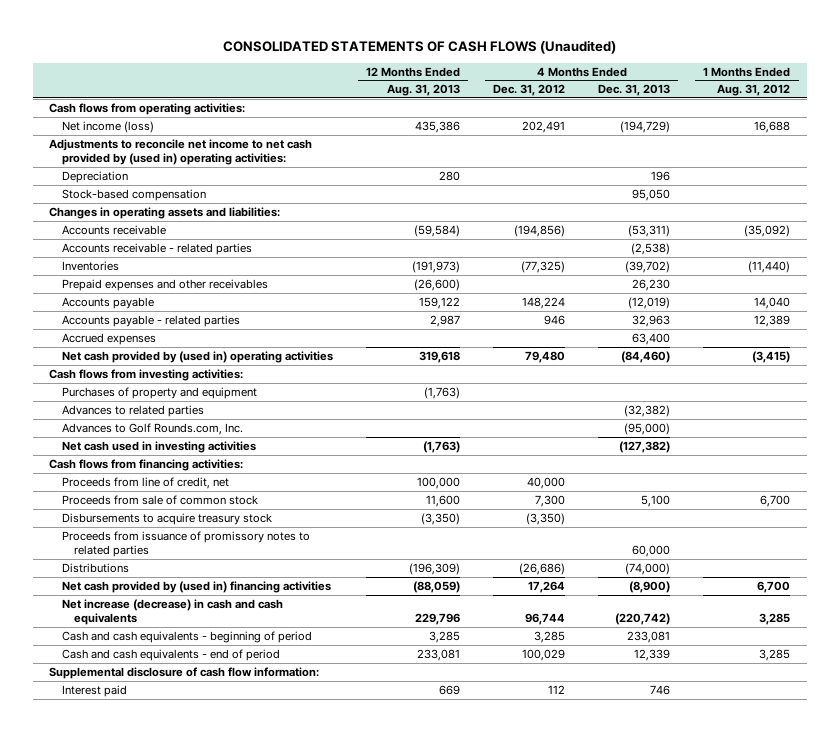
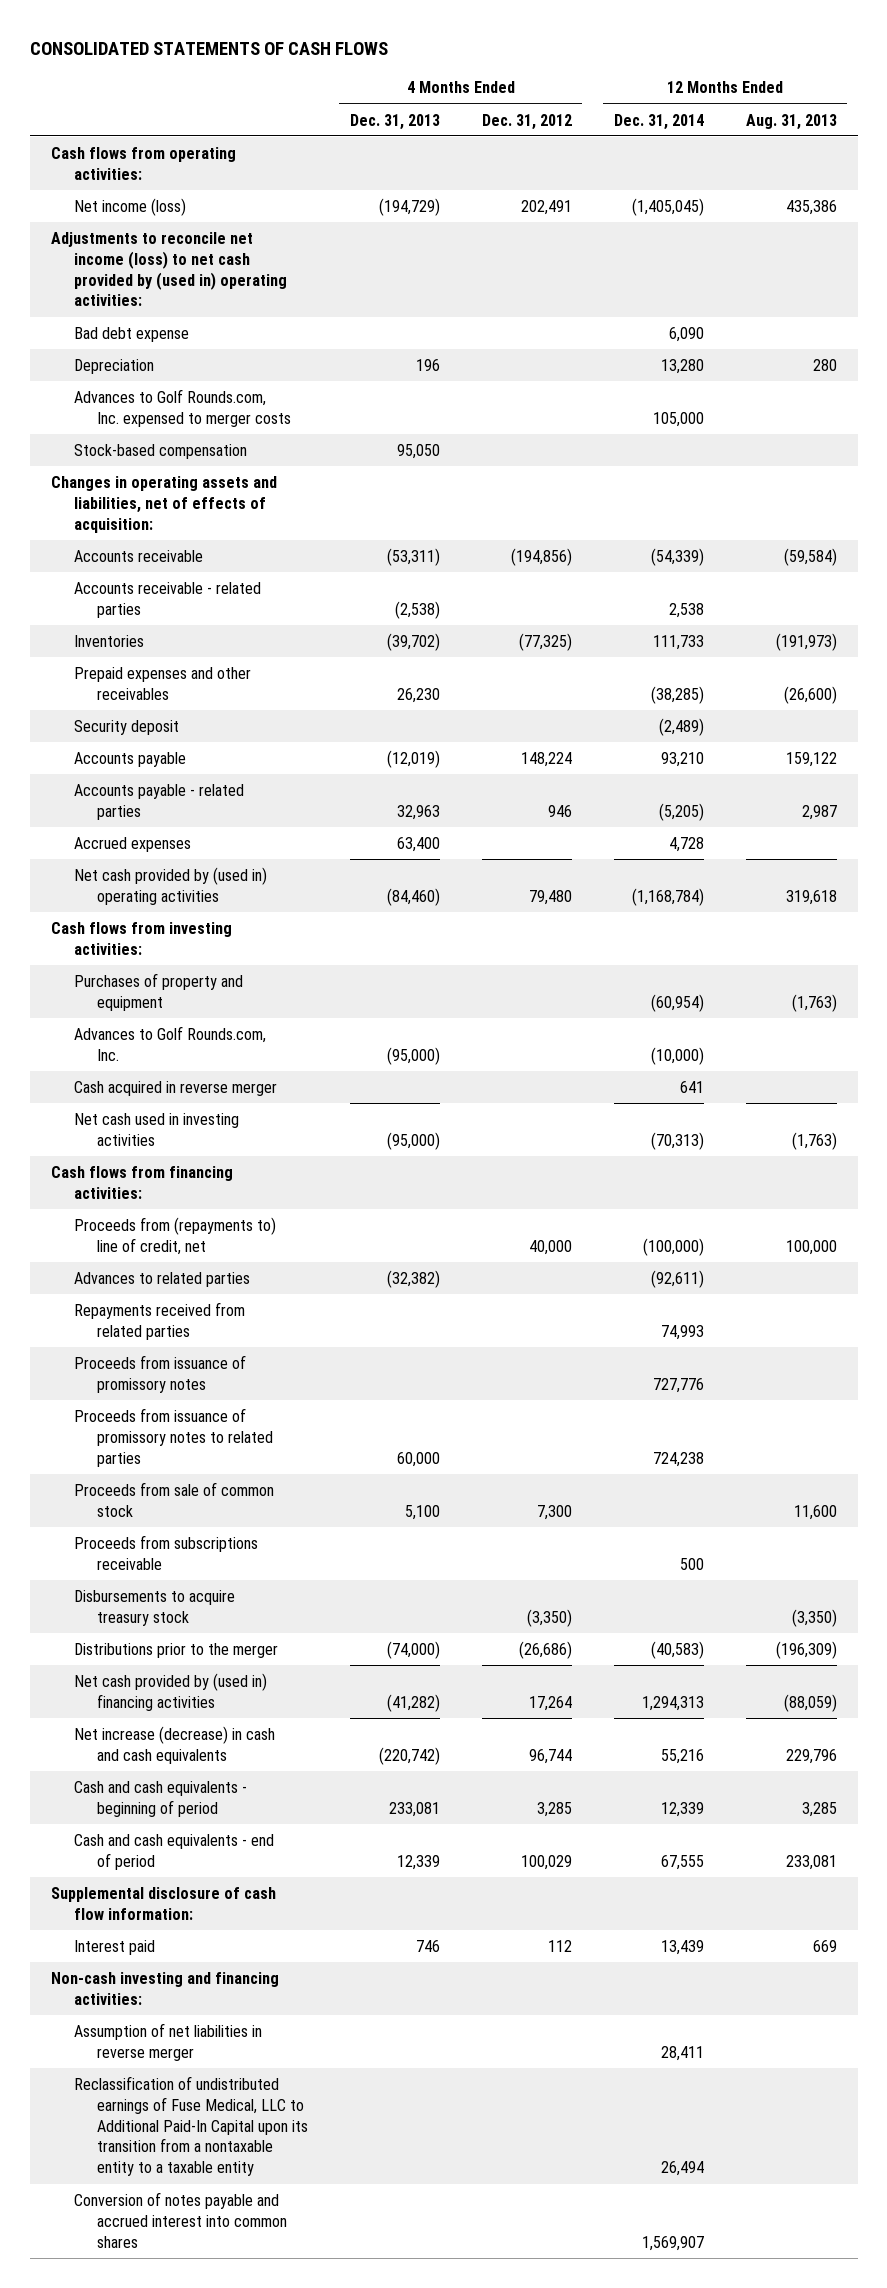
- CONSOLIDATED STATEMENTS OF CASH FLOWS (Unaudited)
+ CONSOLIDATED STATEMENTS OF CASH FLOWS
- | 12 Months Ended Aug. 31, 2013 | 4 Months Ended Dec. 31, 2012 | 4 Months Ended Dec. 31, 2013 | 1 Months Ended Aug. 31, 2012
+ | 4 Months Ended Dec. 31, 2013 | 4 Months Ended Dec. 31, 2012 | 12 Months Ended Dec. 31, 2014 | 12 Months Ended Aug. 31, 2013
- Adjustments to reconcile net income to net cash provided by (used in) operating activities:
+ Adjustments to reconcile net income (loss) to net cash provided by (used in) operating activities:
+ Bad debt expense | | | 6,090 |
+ Advances to Golf Rounds.com, Inc. expensed to merger costs | | | 105,000 |
- Changes in operating assets and liabilities:
+ Changes in operating assets and liabilities, net of effects of acquisition:
+ Security deposit | | | (2,489) |
- Net cash used in investing activities | (1,763) | | (127,382) |
+ Cash acquired in reverse merger | | | 641 |
+ Net cash used in investing activities | (95,000) | | (70,313) | (1,763)
- Proceeds from line of credit, net | 100,000 | 40,000 | |
+ Proceeds from (repayments to) line of credit, net | | 40,000 | (100,000) | 100,000
moved down: Advances to related parties | (32,382) | | (92,611) |
+ Repayments received from related parties | | | 74,993 |
+ Proceeds from issuance of promissory notes | | | 727,776 |
moved up: Proceeds from issuance of promissory notes to related parties | 60,000 | | 724,238 |
+ Proceeds from subscriptions receivable | | | 500 |
- Distributions | (196,309) | (26,686) | (74,000) |
- Net cash provided by (used in) financing activities | (88,059) | 17,264 | (8,900) | 6,700
+ Distributions prior to the merger | (74,000) | (26,686) | (40,583) | (196,309)
+ Net cash provided by (used in) financing activities | (41,282) | 17,264 | 1,294,313 | (88,059)
+ Non-cash investing and financing activities:
+ Assumption of net liabilities in reverse merger | | | 28,411 |
+ Reclassification of undistributed earnings of Fuse Medical, LLC to Additional Paid-In Capital upon its transition from a nontaxable entity to a taxable entity | | | 26,494 |
+ Conversion of notes payable and accrued interest into common shares | | | 1,569,907 |

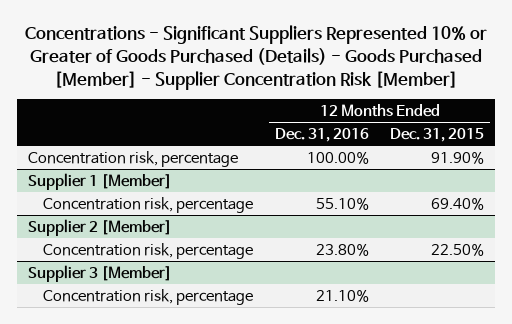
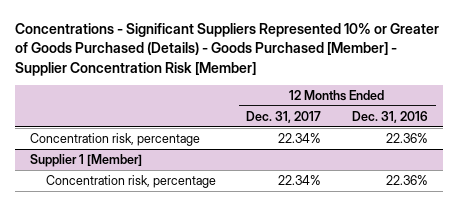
- | 12 Months Ended Dec. 31, 2016 | 12 Months Ended Dec. 31, 2015
+ | 12 Months Ended Dec. 31, 2017 | 12 Months Ended Dec. 31, 2016
- Concentration risk, percentage | 100.00% | 91.90%
+ Concentration risk, percentage | 22.34% | 22.36%
@ Supplier 1 [Member]
- Concentration risk, percentage | 55.10% | 69.40%
- Supplier 2 [Member]
- Concentration risk, percentage | 23.80% | 22.50%
- Supplier 3 [Member]
- Concentration risk, percentage | 21.10% |
@ Supplier 1 [Member]
+ Concentration risk, percentage | 22.34% | 22.36%

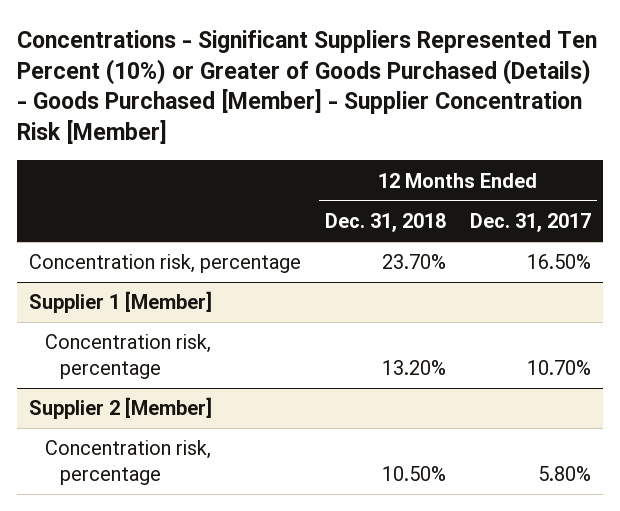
- Concentrations - Significant Suppliers Represented 10% or Greater of Goods Purchased (Details) - Goods Purchased [Member] - Supplier Concentration Risk [Member]
+ Concentrations - Significant Suppliers Represented Ten Percent (10%) or Greater of Goods Purchased (Details) - Goods Purchased [Member] - Supplier Concentration Risk [Member]
- | 12 Months Ended Dec. 31, 2017 | 12 Months Ended Dec. 31, 2016
+ | 12 Months Ended Dec. 31, 2018 | 12 Months Ended Dec. 31, 2017
- Concentration risk, percentage | 22.34% | 22.36%
+ Concentration risk, percentage | 23.70% | 16.50%
@ Supplier 1 [Member]
- Concentration risk, percentage | 22.34% | 22.36%
+ Concentration risk, percentage | 13.20% | 10.70%
+ Supplier 2 [Member]
+ Concentration risk, percentage | 10.50% | 5.80%

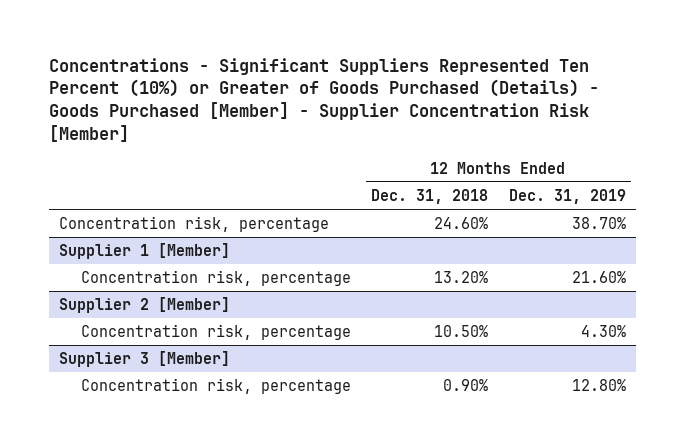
- | 12 Months Ended Dec. 31, 2018 | 12 Months Ended Dec. 31, 2017
+ | 12 Months Ended Dec. 31, 2018 | 12 Months Ended Dec. 31, 2019
- Concentration risk, percentage | 23.70% | 16.50%
+ Concentration risk, percentage | 24.60% | 38.70%
+ Supplier 3 [Member]
+ Concentration risk, percentage | 0.90% | 12.80%

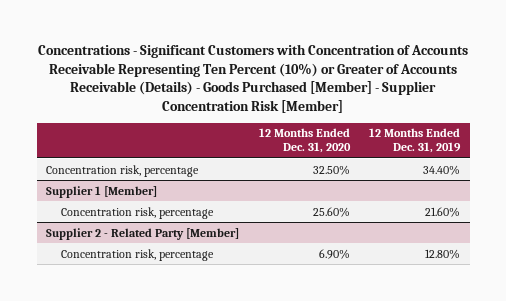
- Concentrations - Significant Suppliers Represented Ten Percent (10%) or Greater of Goods Purchased (Details) - Goods Purchased [Member] - Supplier Concentration Risk [Member]
+ Concentrations - Significant Customers with Concentration of Accounts Receivable Representing Ten Percent (10%) or Greater of Accounts Receivable (Details) - Goods Purchased [Member] - Supplier Concentration Risk [Member]
- | 12 Months Ended Dec. 31, 2018 | 12 Months Ended Dec. 31, 2019
+ | 12 Months Ended Dec. 31, 2020 | 12 Months Ended Dec. 31, 2019
- Concentration risk, percentage | 24.60% | 38.70%
+ Concentration risk, percentage | 32.50% | 34.40%
- Supplier 2 [Member]
- Concentration risk, percentage | 10.50% | 4.30%
- Supplier 3 [Member]
+ Supplier 2 - Related Party [Member]

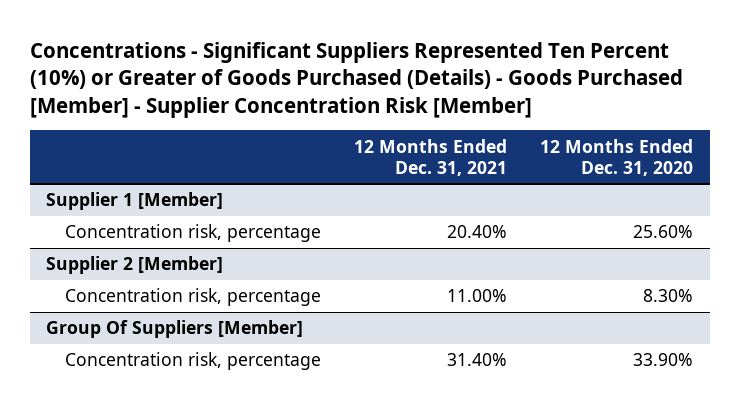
- Concentrations - Significant Customers with Concentration of Accounts Receivable Representing Ten Percent (10%) or Greater of Accounts Receivable (Details) - Goods Purchased [Member] - Supplier Concentration Risk [Member]
+ Concentrations - Significant Suppliers Represented Ten Percent (10%) or Greater of Goods Purchased (Details) - Goods Purchased [Member] - Supplier Concentration Risk [Member]
- | 12 Months Ended Dec. 31, 2020 | 12 Months Ended Dec. 31, 2019
+ | 12 Months Ended Dec. 31, 2021 | 12 Months Ended Dec. 31, 2020
- Concentration risk, percentage | 32.50% | 34.40%
- Supplier 2 - Related Party [Member]
- Concentration risk, percentage | 6.90% | 12.80%
+ Supplier 2 [Member]
+ Concentration risk, percentage | 11.00% | 8.30%
+ Group Of Suppliers [Member]
+ Concentration risk, percentage | 31.40% | 33.90%

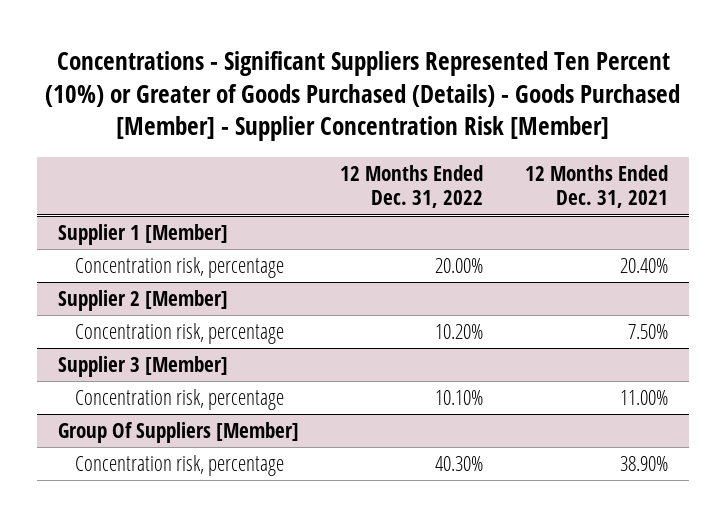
- | 12 Months Ended Dec. 31, 2021 | 12 Months Ended Dec. 31, 2020
+ | 12 Months Ended Dec. 31, 2022 | 12 Months Ended Dec. 31, 2021
@ Supplier 2 [Member]
+ Concentration risk, percentage | 10.20% | 7.50%
+ Supplier 3 [Member]
@ Group Of Suppliers [Member]
- Concentration risk, percentage | 31.40% | 33.90%
+ Concentration risk, percentage | 40.30% | 38.90%

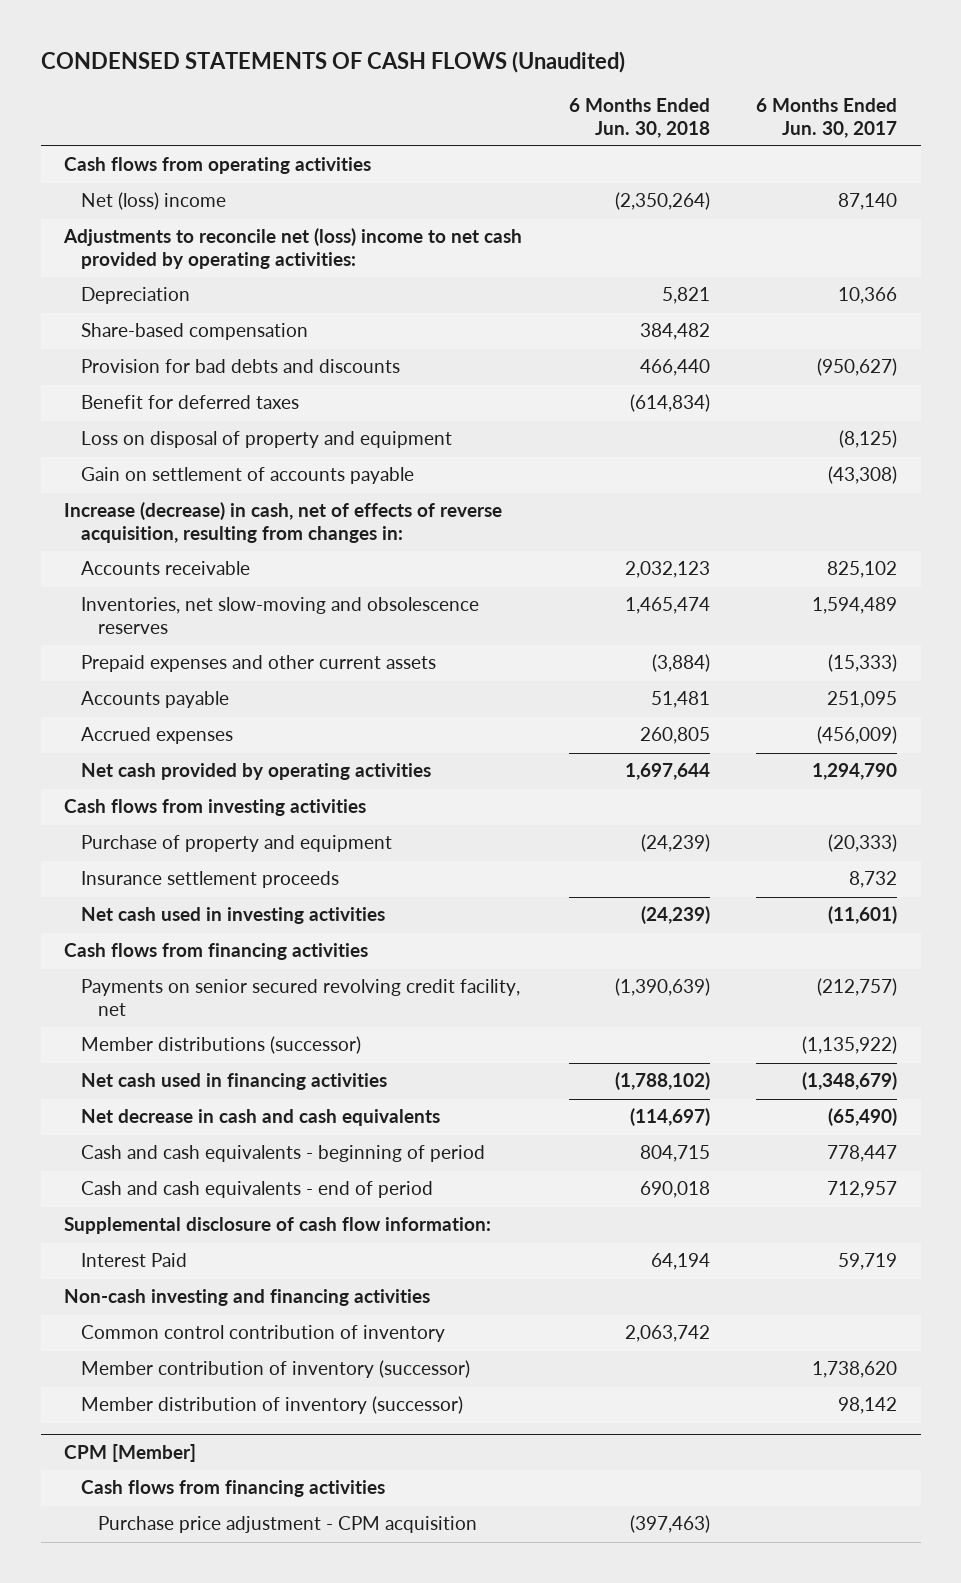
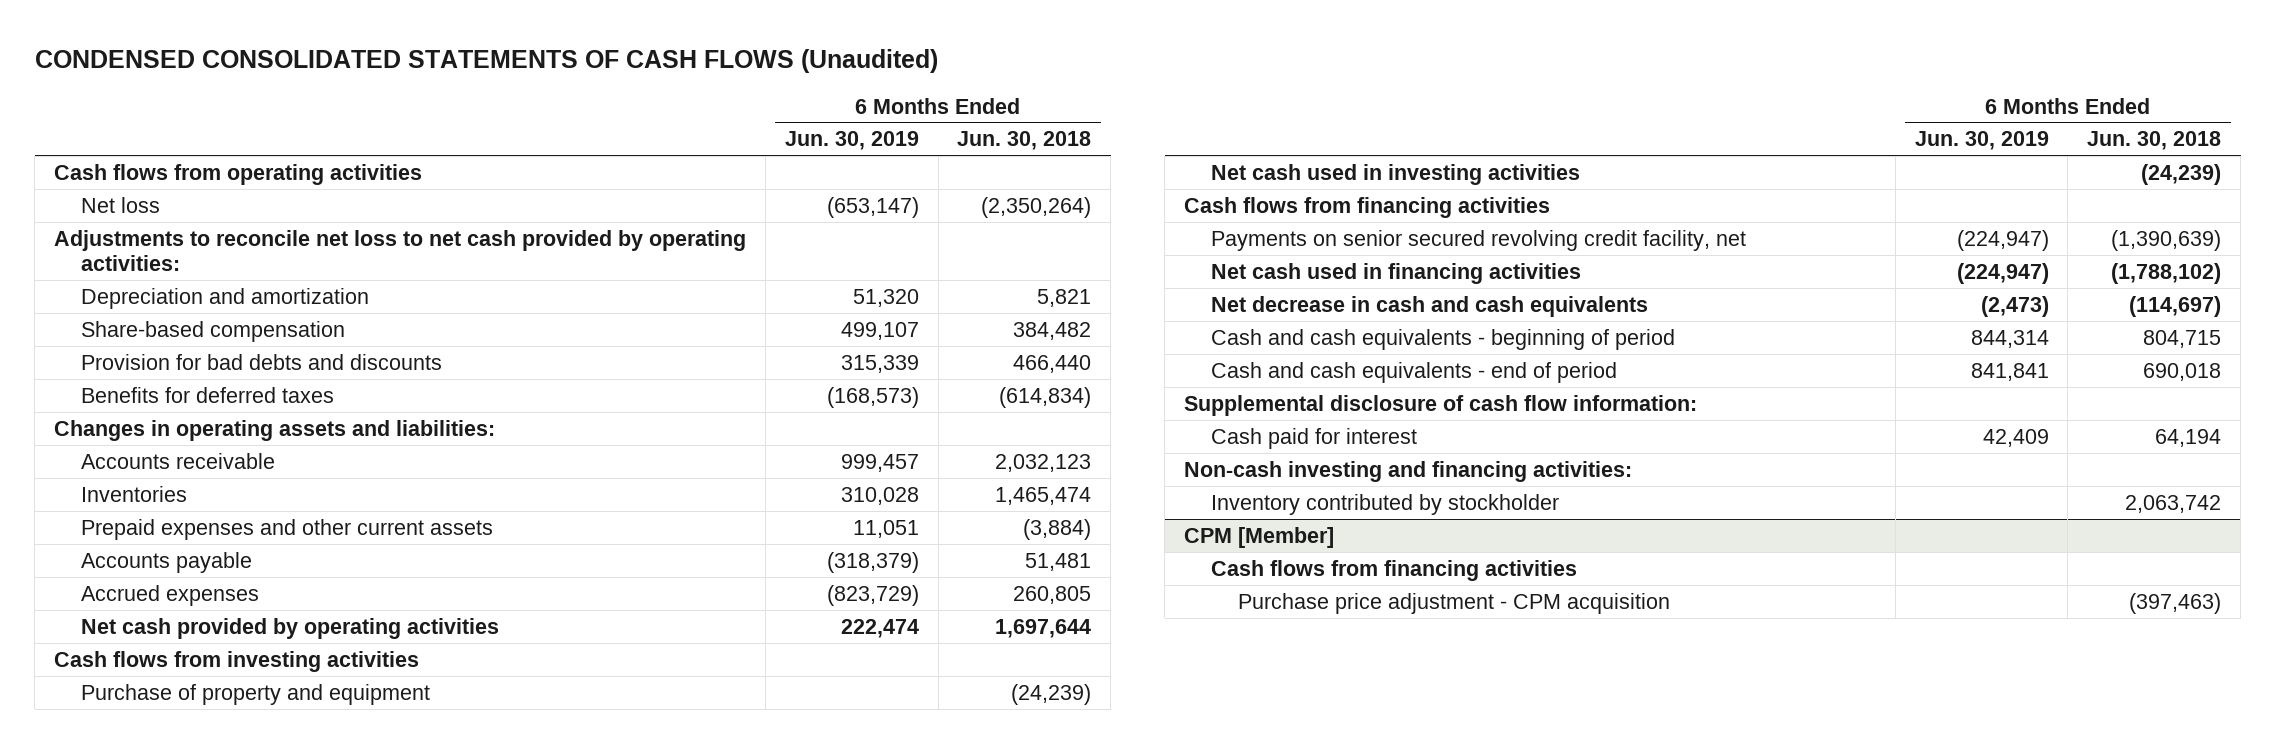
- CONDENSED STATEMENTS OF CASH FLOWS (Unaudited)
+ CONDENSED CONSOLIDATED STATEMENTS OF CASH FLOWS (Unaudited)
- | 6 Months Ended Jun. 30, 2018 | 6 Months Ended Jun. 30, 2017
+ | 6 Months Ended Jun. 30, 2019 | 6 Months Ended Jun. 30, 2018
- Net (loss) income | (2,350,264) | 87,140
- Adjustments to reconcile net (loss) income to net cash provided by operating activities:
- Depreciation | 5,821 | 10,366
+ Net loss | (653,147) | (2,350,264)
+ Adjustments to reconcile net loss to net cash provided by operating activities:
+ Depreciation and amortization | 51,320 | 5,821
- Benefit for deferred taxes | (614,834) |
- Loss on disposal of property and equipment | | (8,125)
- Gain on settlement of accounts payable | | (43,308)
- Increase (decrease) in cash, net of effects of reverse acquisition, resulting from changes in:
+ Benefits for deferred taxes | (168,573) | (614,834)
+ Changes in operating assets and liabilities:
- Inventories, net slow-moving and obsolescence reserves | 1,465,474 | 1,594,489
+ Inventories | 310,028 | 1,465,474
- Insurance settlement proceeds | | 8,732
- Member distributions (successor) | | (1,135,922)
- Interest Paid | 64,194 | 59,719
- Non-cash investing and financing activities
- Common control contribution of inventory | 2,063,742 |
- Member contribution of inventory (successor) | | 1,738,620
- Member distribution of inventory (successor) | | 98,142
+ Cash paid for interest | 42,409 | 64,194
+ Non-cash investing and financing activities:
+ Inventory contributed by stockholder | | 2,063,742

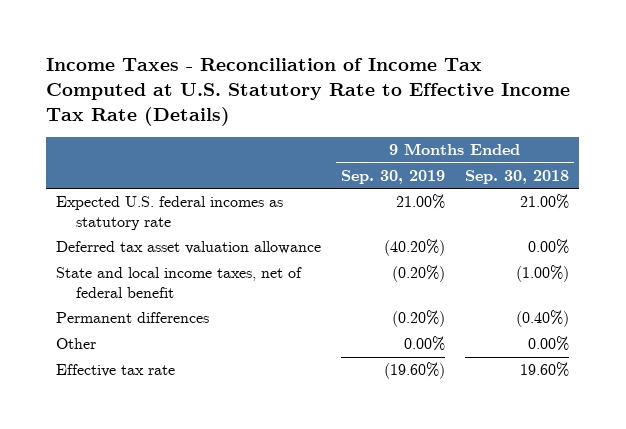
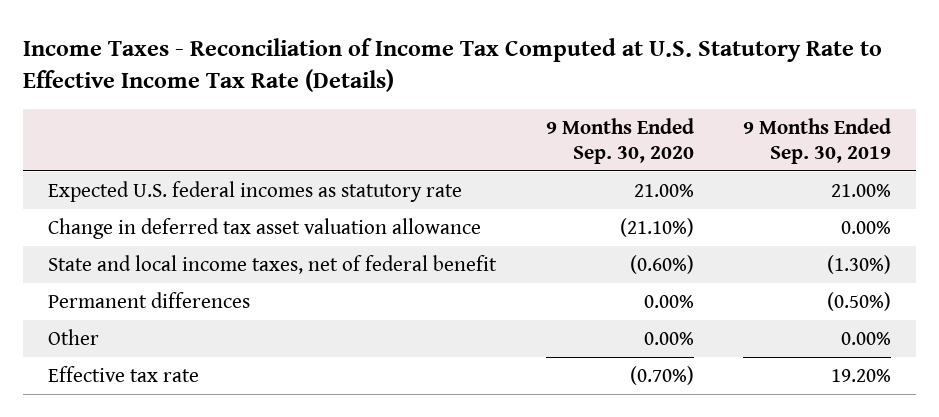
- | 9 Months Ended Sep. 30, 2019 | 9 Months Ended Sep. 30, 2018
+ | 9 Months Ended Sep. 30, 2020 | 9 Months Ended Sep. 30, 2019
- Deferred tax asset valuation allowance | (40.20%) | 0.00%
- State and local income taxes, net of federal benefit | (0.20%) | (1.00%)
- Permanent differences | (0.20%) | (0.40%)
+ Change in deferred tax asset valuation allowance | (21.10%) | 0.00%
+ State and local income taxes, net of federal benefit | (0.60%) | (1.30%)
+ Permanent differences | 0.00% | (0.50%)
- Effective tax rate | (19.60%) | 19.60%
+ Effective tax rate | (0.70%) | 19.20%

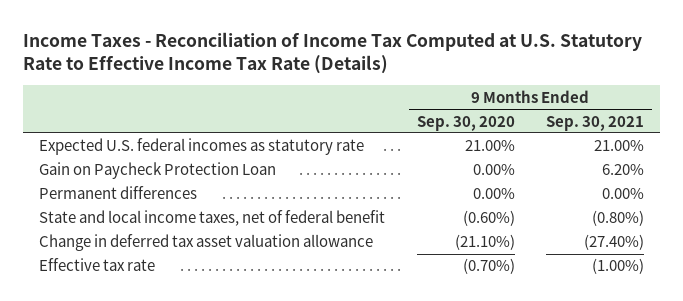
- | 9 Months Ended Sep. 30, 2020 | 9 Months Ended Sep. 30, 2019
+ | 9 Months Ended Sep. 30, 2020 | 9 Months Ended Sep. 30, 2021
+ Gain on Paycheck Protection Loan | 0.00% | 6.20%
- Other | 0.00% | 0.00%
moved down: State and local income taxes, net of federal benefit | (0.60%) | (0.80%)
moved down: Change in deferred tax asset valuation allowance | (21.10%) | (27.40%)

